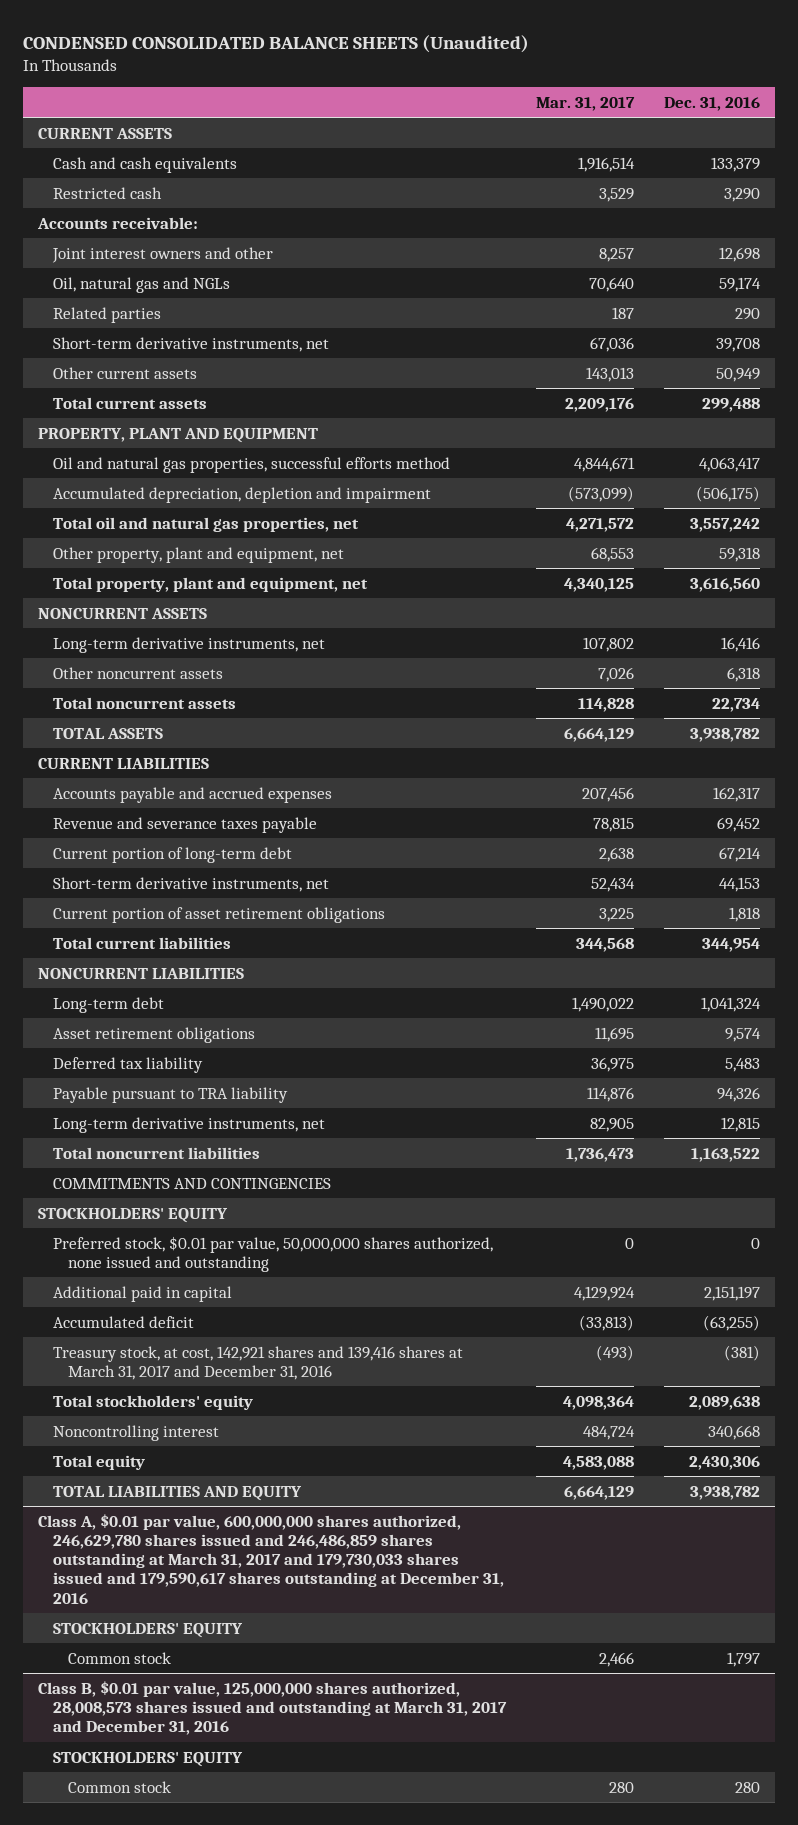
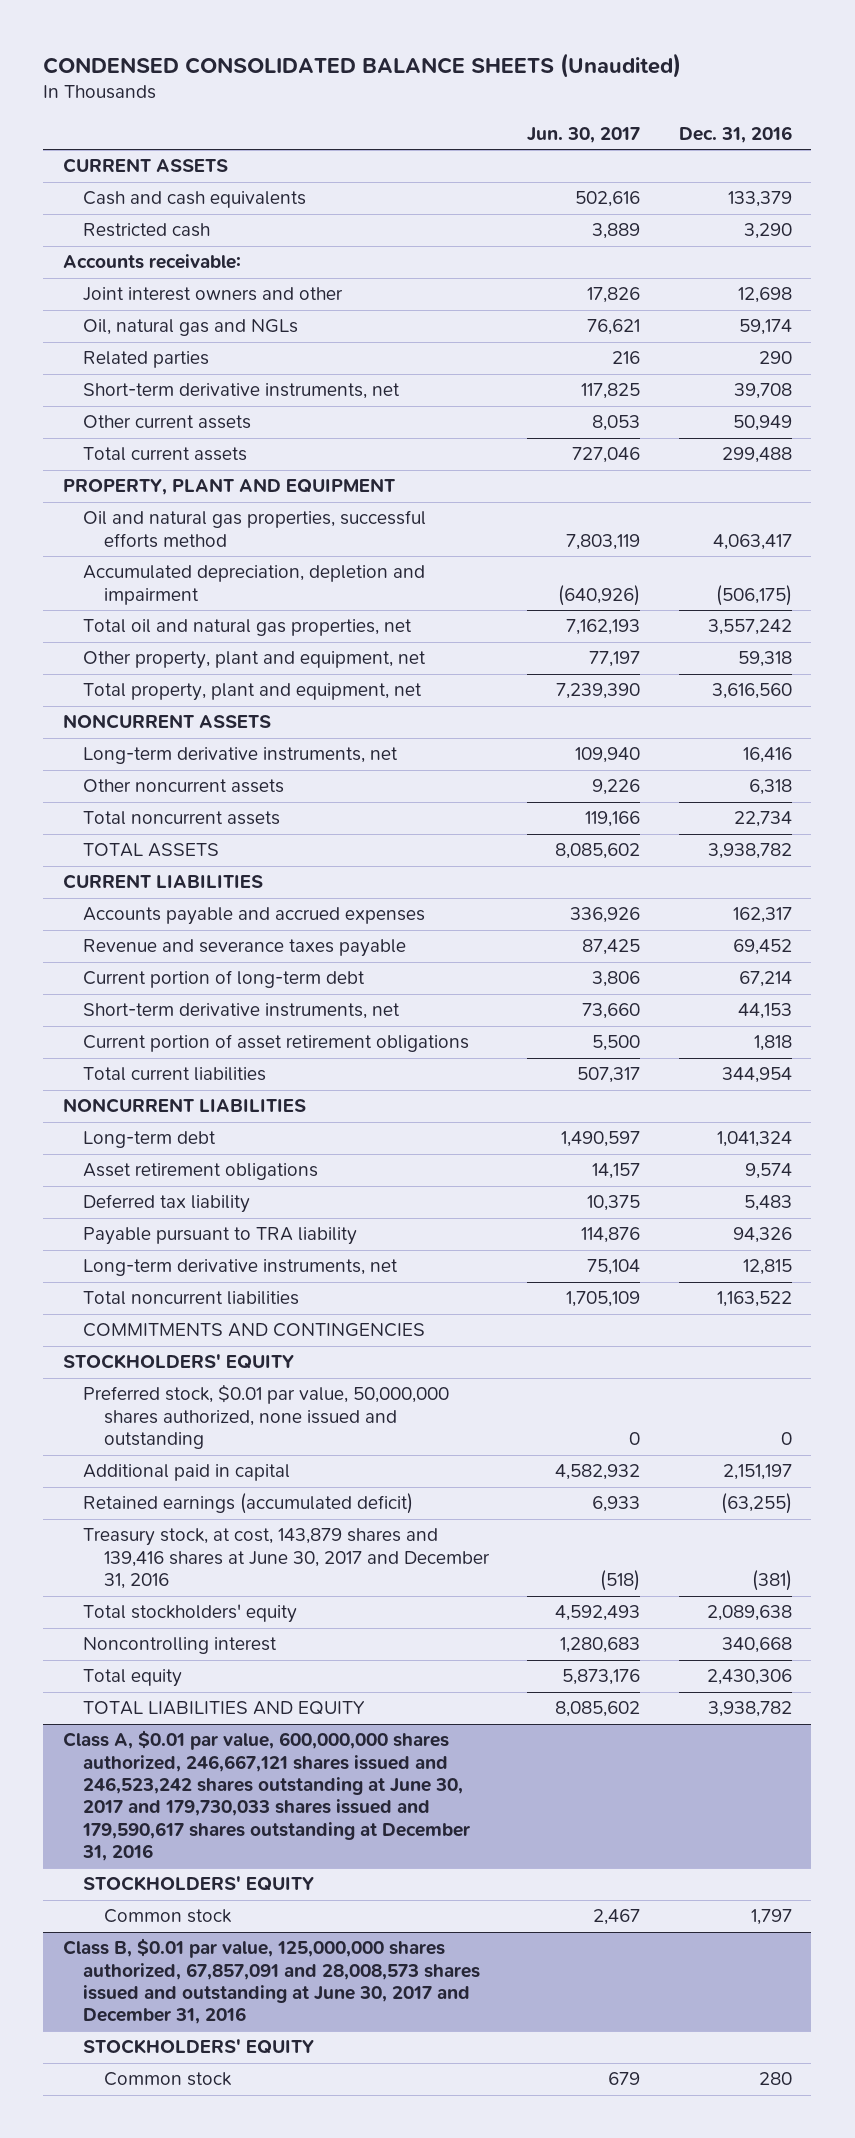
- | Mar. 31, 2017 | Dec. 31, 2016
+ | Jun. 30, 2017 | Dec. 31, 2016
- Accumulated deficit | (33,813) | (63,255)
- Treasury stock, at cost, 142,921 shares and 139,416 shares at March 31, 2017 and December 31, 2016 | (493) | (381)
+ Retained earnings (accumulated deficit) | 6,933 | (63,255)
+ Treasury stock, at cost, 143,879 shares and 139,416 shares at June 30, 2017 and December 31, 2016 | (518) | (381)
- Class A, $0.01 par value, 600,000,000 shares authorized, 246,629,780 shares issued and 246,486,859 shares outstanding at March 31, 2017 and 179,730,033 shares issued and 179,590,617 shares outstanding at December 31, 2016
+ Class A, $0.01 par value, 600,000,000 shares authorized, 246,667,121 shares issued and 246,523,242 shares outstanding at June 30, 2017 and 179,730,033 shares issued and 179,590,617 shares outstanding at December 31, 2016
- Class B, $0.01 par value, 125,000,000 shares authorized, 28,008,573 shares issued and outstanding at March 31, 2017 and December 31, 2016
+ Class B, $0.01 par value, 125,000,000 shares authorized, 67,857,091 and 28,008,573 shares issued and outstanding at June 30, 2017 and December 31, 2016

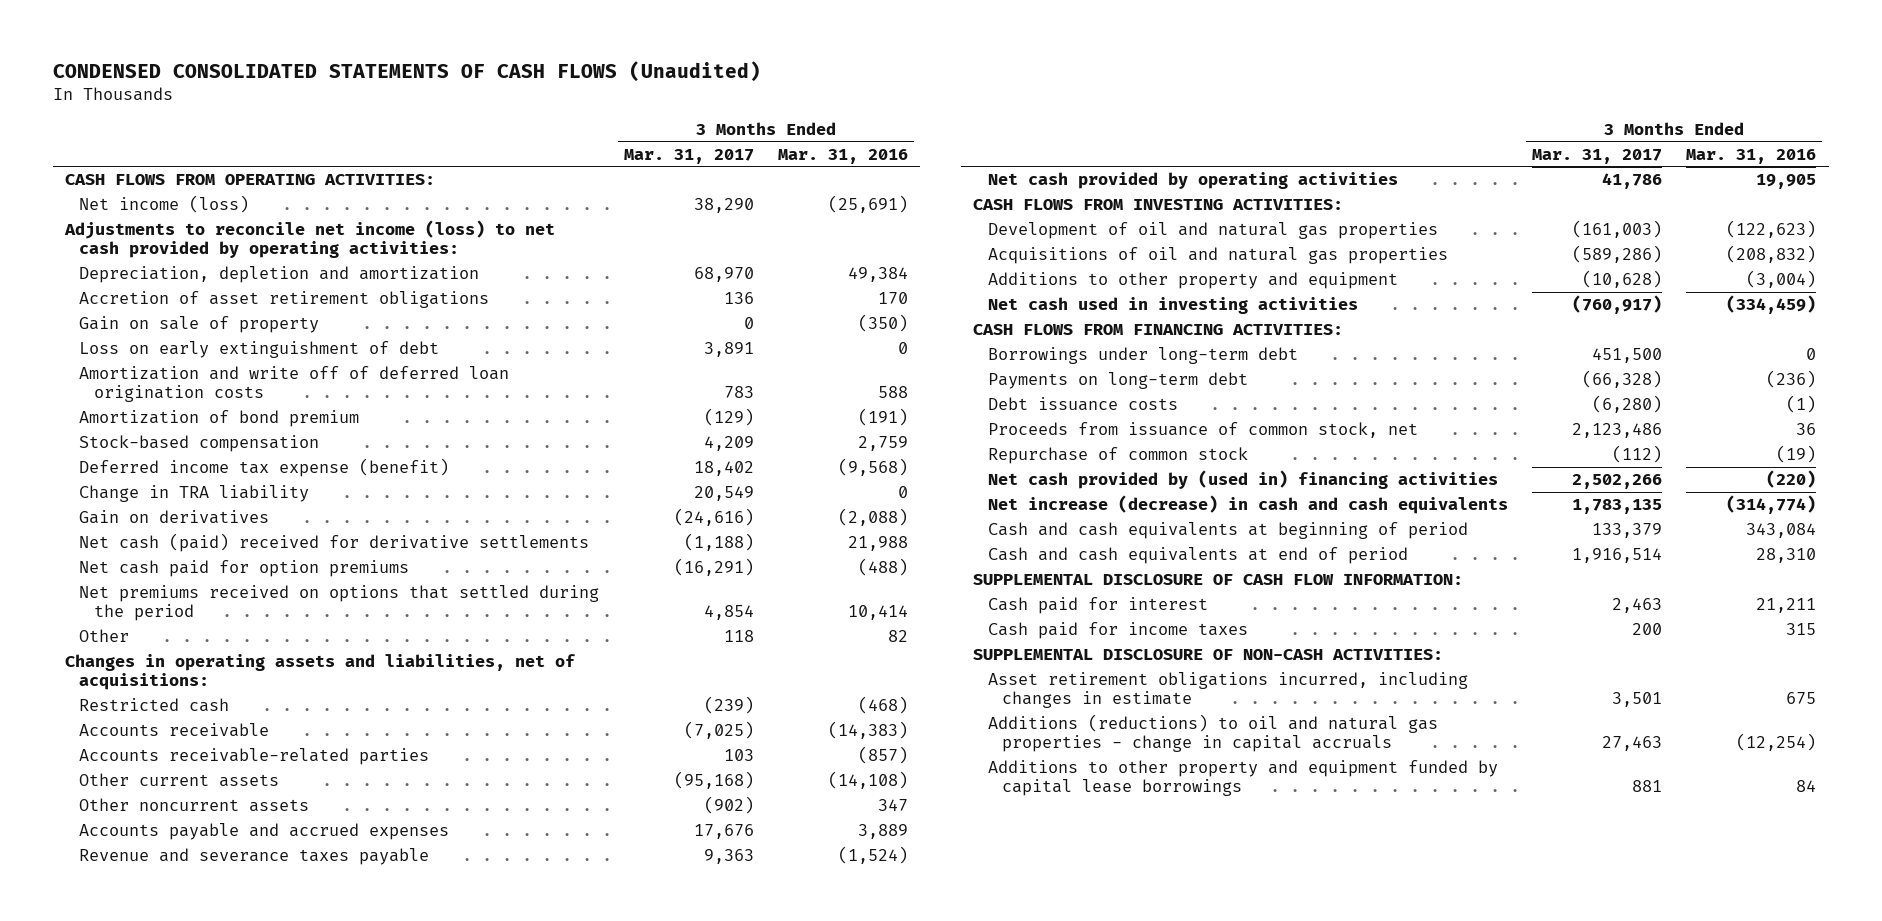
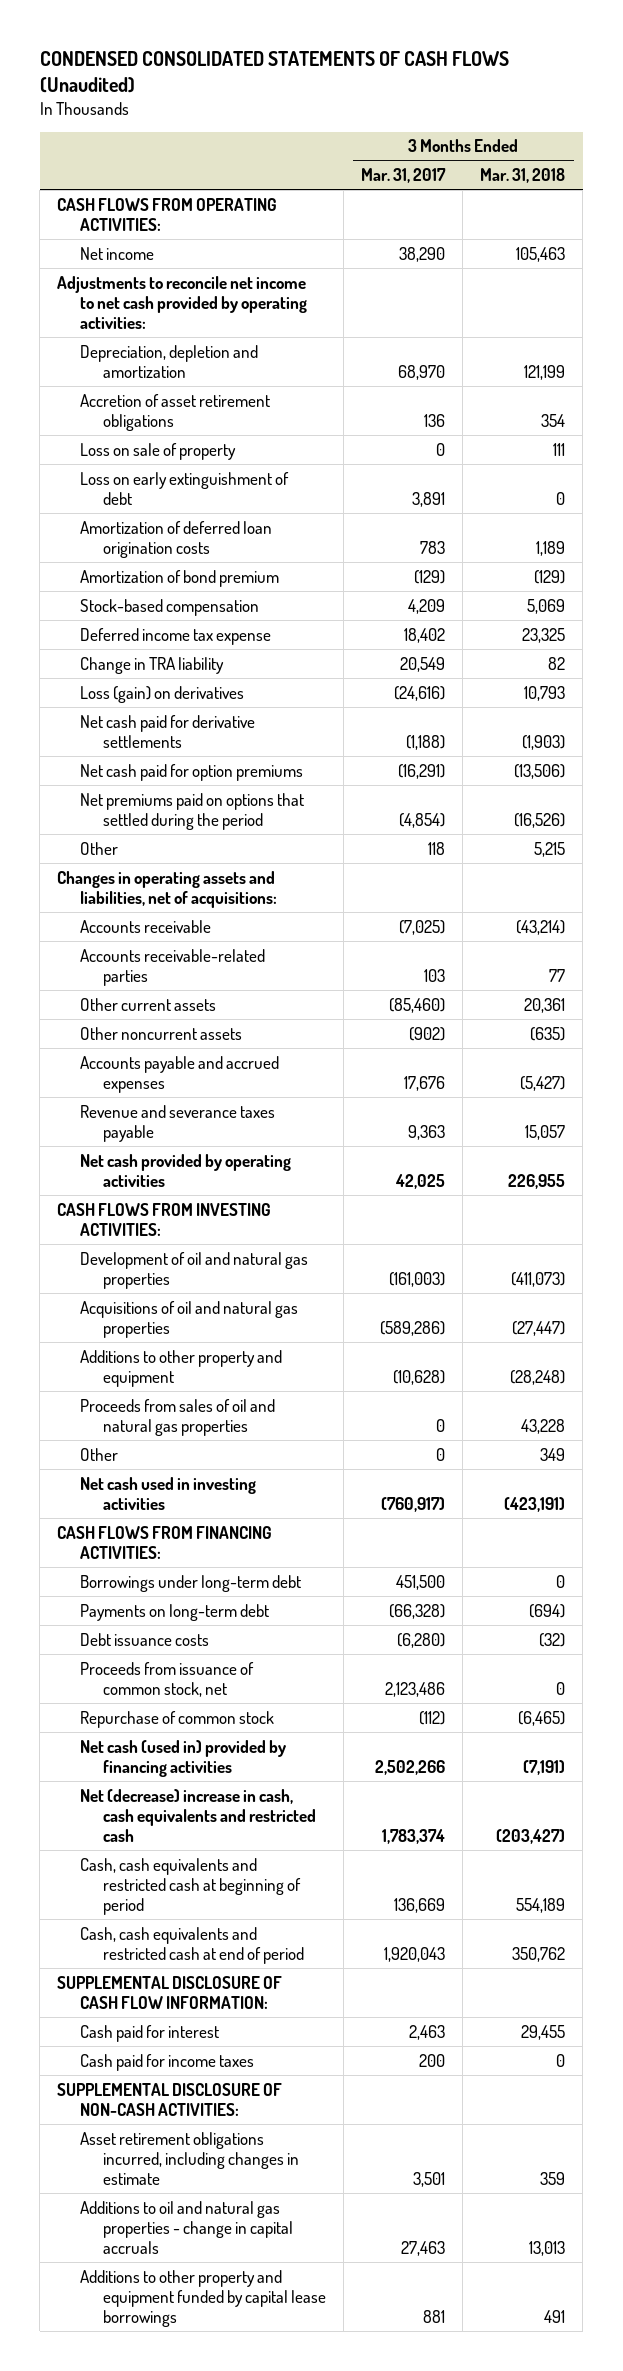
- | 3 Months Ended Mar. 31, 2017 | 3 Months Ended Mar. 31, 2016
+ | 3 Months Ended Mar. 31, 2017 | 3 Months Ended Mar. 31, 2018
- Net income (loss) | 38,290 | (25,691)
- Adjustments to reconcile net income (loss) to net cash provided by operating activities:
+ Net income | 38,290 | 105,463
+ Adjustments to reconcile net income to net cash provided by operating activities:
- Gain on sale of property | 0 | (350)
+ Loss on sale of property | 0 | 111
- Amortization and write off of deferred loan origination costs | 783 | 588
+ Amortization of deferred loan origination costs | 783 | 1,189
- Deferred income tax expense (benefit) | 18,402 | (9,568)
+ Deferred income tax expense | 18,402 | 23,325
- Gain on derivatives | (24,616) | (2,088)
- Net cash (paid) received for derivative settlements | (1,188) | 21,988
+ Loss (gain) on derivatives | (24,616) | 10,793
+ Net cash paid for derivative settlements | (1,188) | (1,903)
- Net premiums received on options that settled during the period | 4,854 | 10,414
+ Net premiums paid on options that settled during the period | (4,854) | (16,526)
- Restricted cash | (239) | (468)
- Other current assets | (95,168) | (14,108)
+ Other current assets | (85,460) | 20,361
- Net cash provided by operating activities | 41,786 | 19,905
+ Net cash provided by operating activities | 42,025 | 226,955
+ Proceeds from sales of oil and natural gas properties | 0 | 43,228
+ Other | 0 | 349
- Net cash provided by (used in) financing activities | 2,502,266 | (220)
- Net increase (decrease) in cash and cash equivalents | 1,783,135 | (314,774)
- Cash and cash equivalents at beginning of period | 133,379 | 343,084
- Cash and cash equivalents at end of period | 1,916,514 | 28,310
+ Net cash (used in) provided by financing activities | 2,502,266 | (7,191)
+ Net (decrease) increase in cash, cash equivalents and restricted cash | 1,783,374 | (203,427)
+ Cash, cash equivalents and restricted cash at beginning of period | 136,669 | 554,189
+ Cash, cash equivalents and restricted cash at end of period | 1,920,043 | 350,762
- Additions (reductions) to oil and natural gas properties - change in capital accruals | 27,463 | (12,254)
+ Additions to oil and natural gas properties - change in capital accruals | 27,463 | 13,013

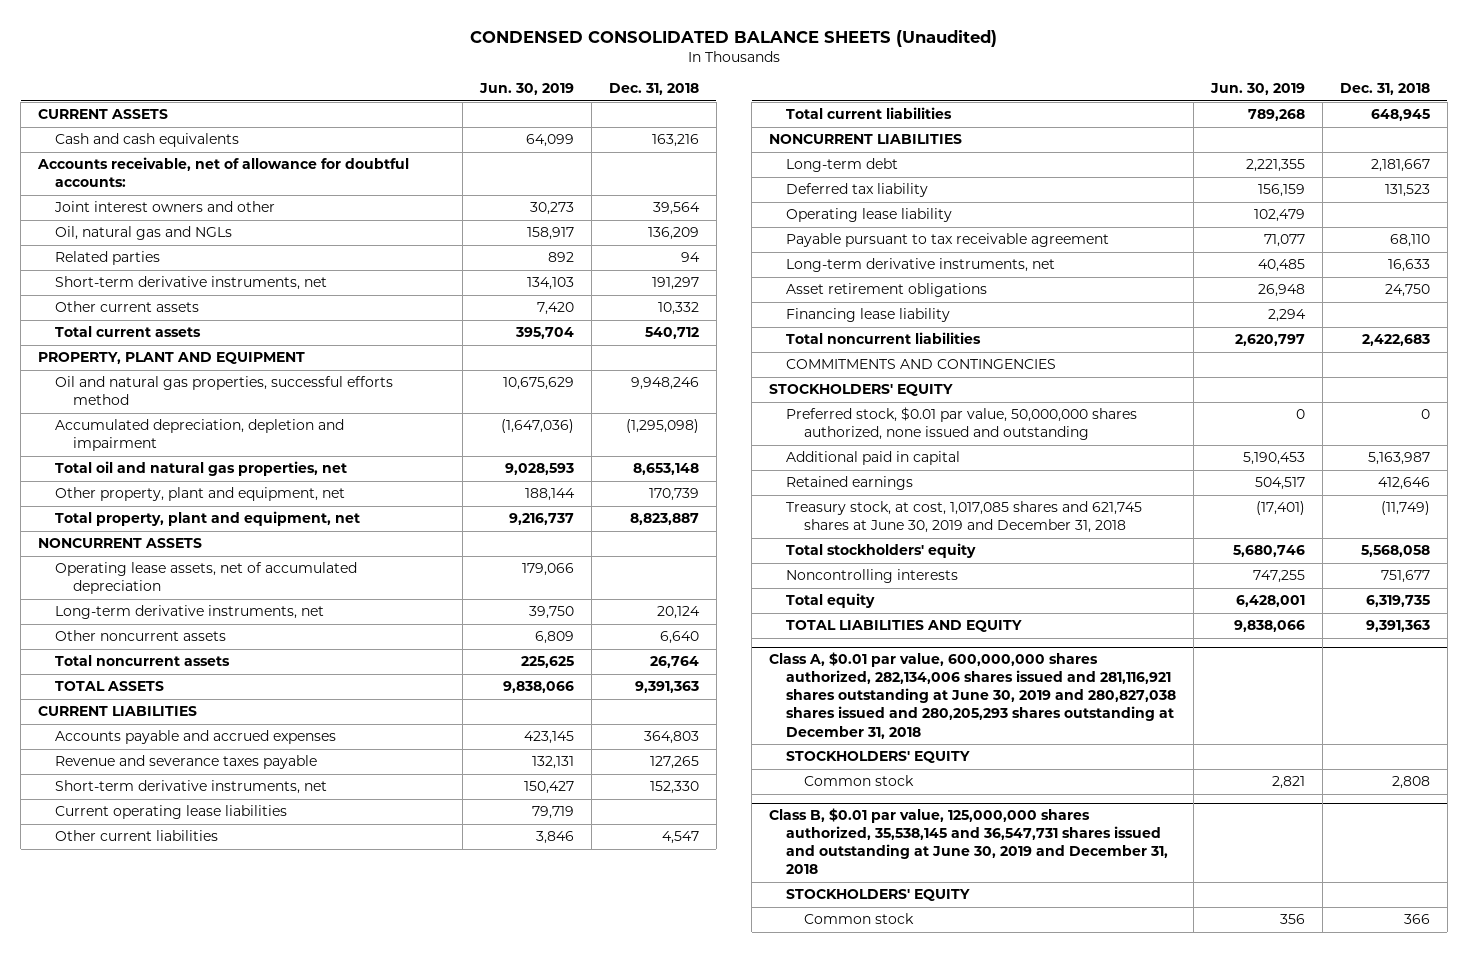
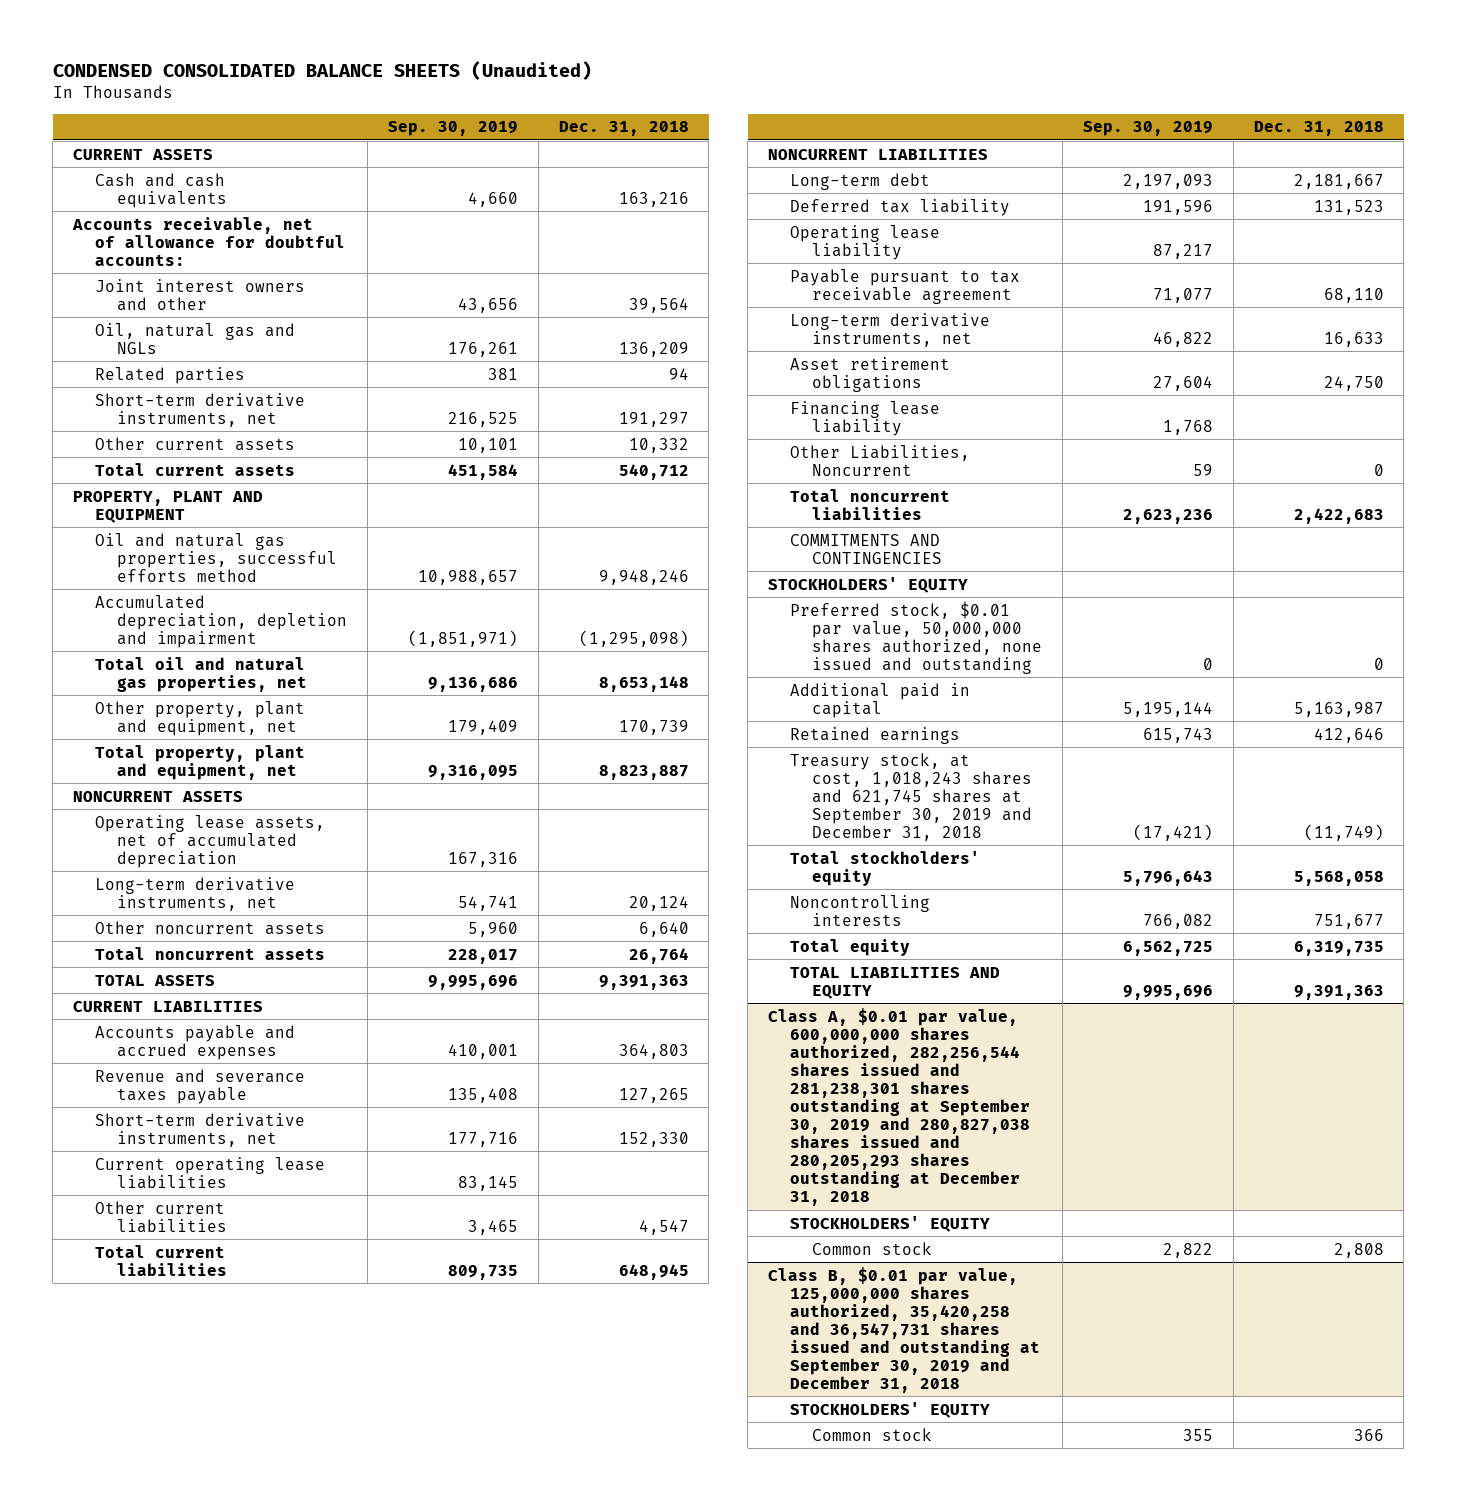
- | Jun. 30, 2019 | Dec. 31, 2018
+ | Sep. 30, 2019 | Dec. 31, 2018
+ Other Liabilities, Noncurrent | 59 | 0
- Treasury stock, at cost, 1,017,085 shares and 621,745 shares at June 30, 2019 and December 31, 2018 | (17,401) | (11,749)
+ Treasury stock, at cost, 1,018,243 shares and 621,745 shares at September 30, 2019 and December 31, 2018 | (17,421) | (11,749)
- Class A, $0.01 par value, 600,000,000 shares authorized, 282,134,006 shares issued and 281,116,921 shares outstanding at June 30, 2019 and 280,827,038 shares issued and 280,205,293 shares outstanding at December 31, 2018
+ Class A, $0.01 par value, 600,000,000 shares authorized, 282,256,544 shares issued and 281,238,301 shares outstanding at September 30, 2019 and 280,827,038 shares issued and 280,205,293 shares outstanding at December 31, 2018
- Class B, $0.01 par value, 125,000,000 shares authorized, 35,538,145 and 36,547,731 shares issued and outstanding at June 30, 2019 and December 31, 2018
+ Class B, $0.01 par value, 125,000,000 shares authorized, 35,420,258 and 36,547,731 shares issued and outstanding at September 30, 2019 and December 31, 2018

